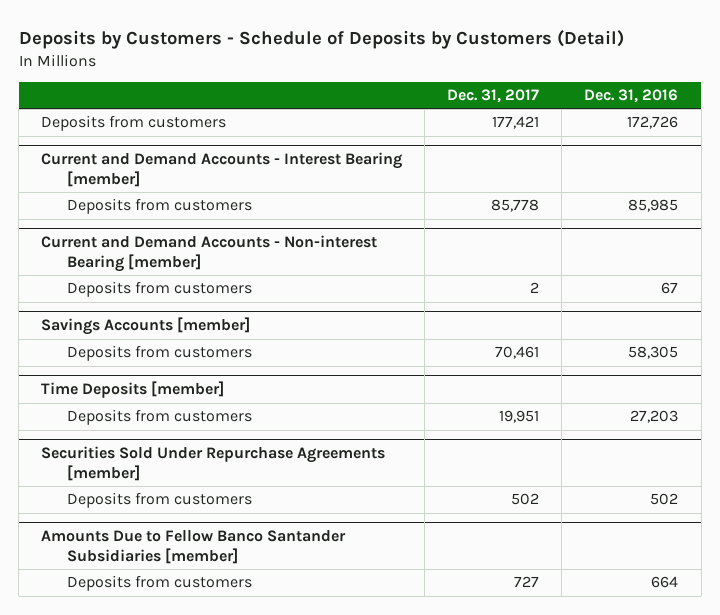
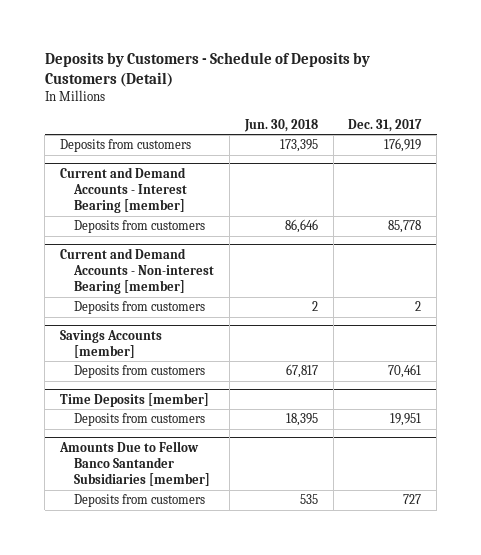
- | Dec. 31, 2017 | Dec. 31, 2016
+ | Jun. 30, 2018 | Dec. 31, 2017
- Deposits from customers | 177,421 | 172,726
+ Deposits from customers | 173,395 | 176,919
- Securities Sold Under Repurchase Agreements [member]
- Deposits from customers | 502 | 502

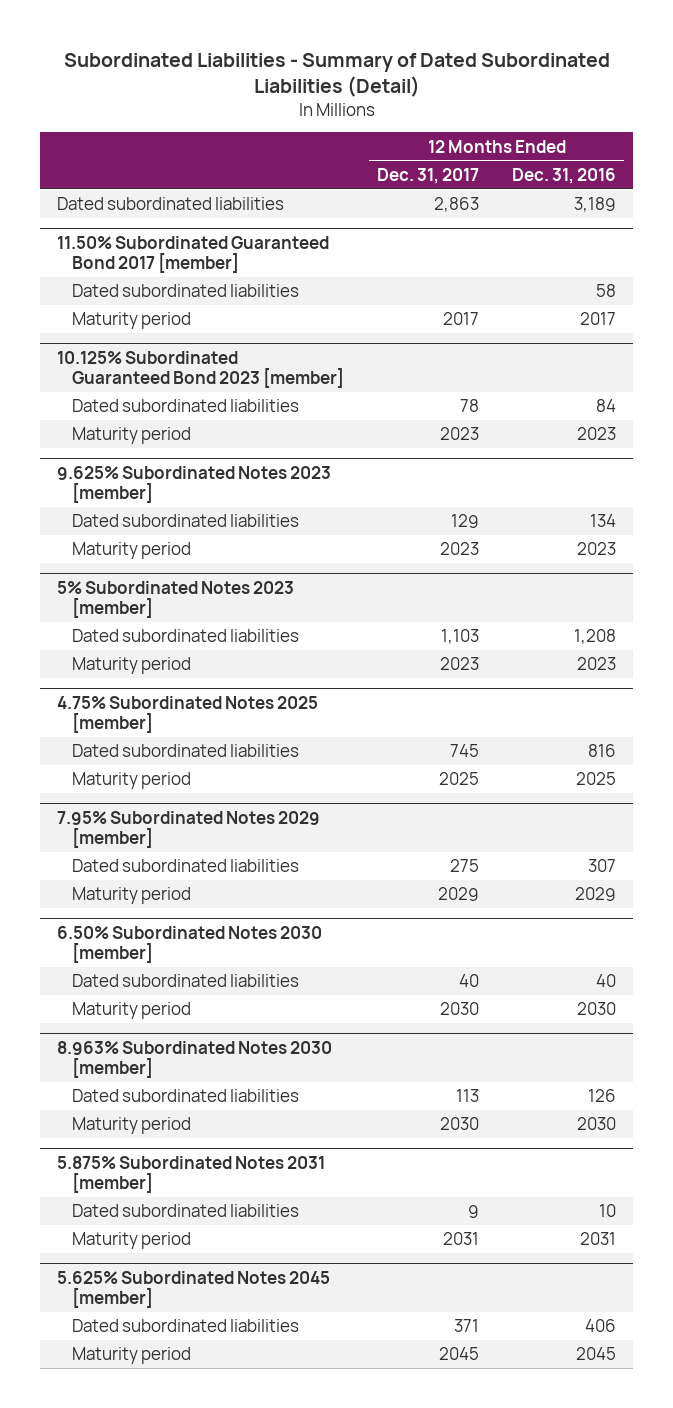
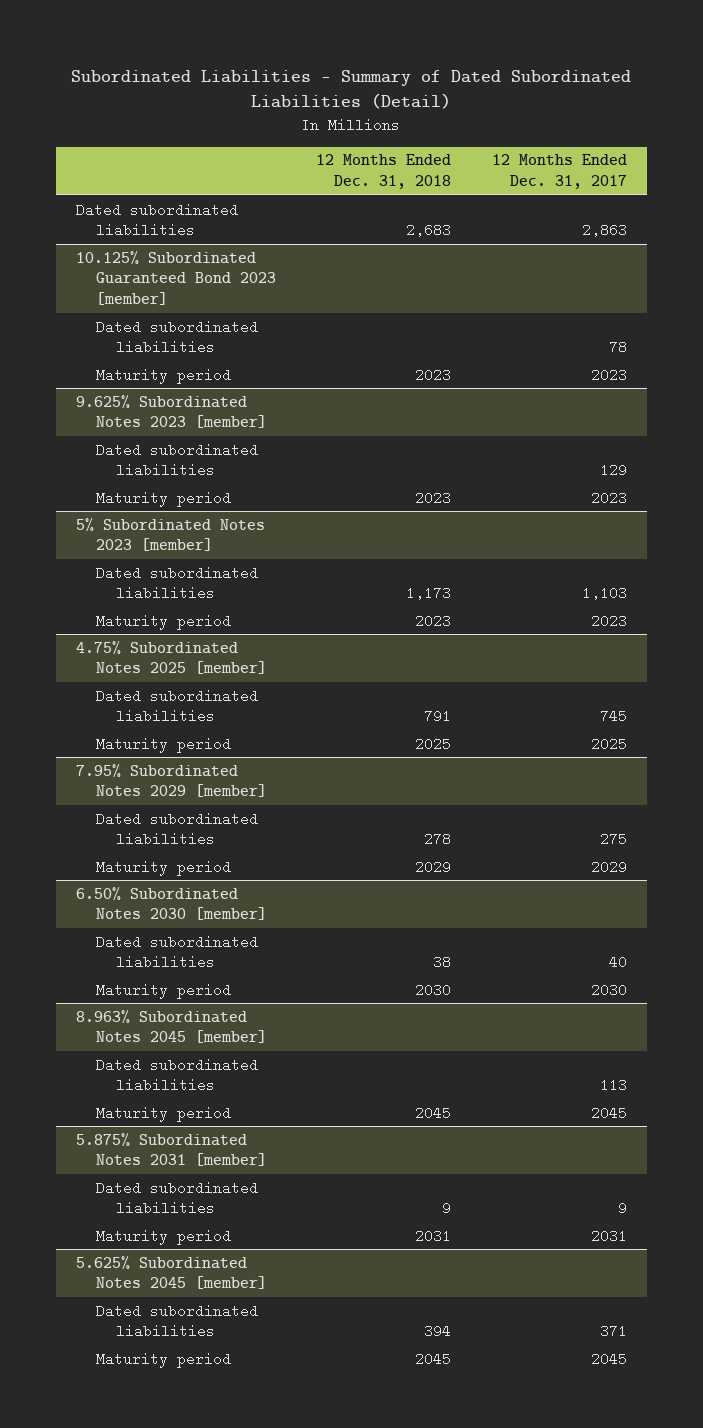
- | 12 Months Ended Dec. 31, 2017 | 12 Months Ended Dec. 31, 2016
+ | 12 Months Ended Dec. 31, 2018 | 12 Months Ended Dec. 31, 2017
- 11.50% Subordinated Guaranteed Bond 2017 [member]
- Dated subordinated liabilities | | 58
- Maturity period | 2017 | 2017
- 8.963% Subordinated Notes 2030 [member]
+ 8.963% Subordinated Notes 2045 [member]
- Maturity period | 2030 | 2030
+ Maturity period | 2045 | 2045

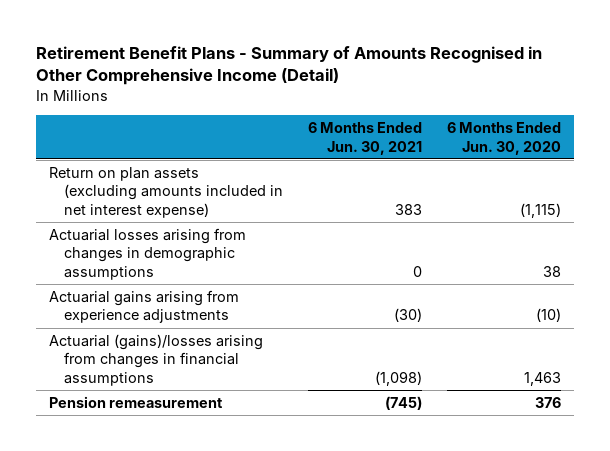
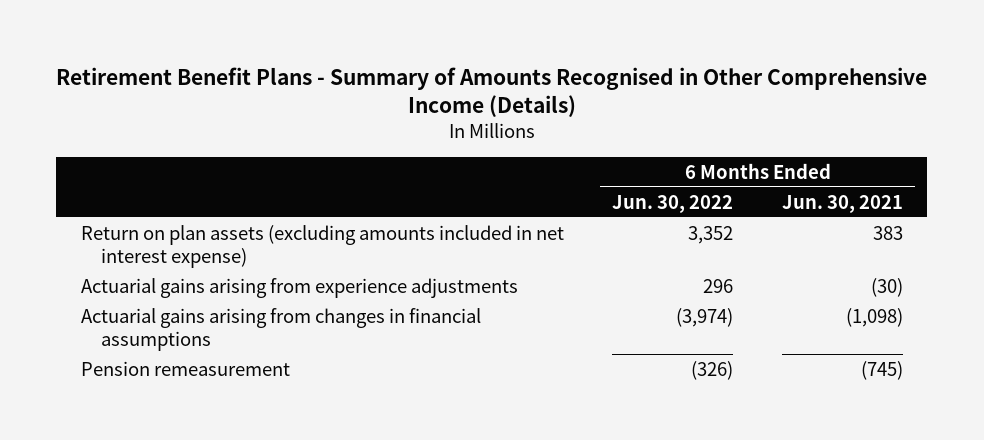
- Retirement Benefit Plans - Summary of Amounts Recognised in Other Comprehensive Income (Detail)
+ Retirement Benefit Plans - Summary of Amounts Recognised in Other Comprehensive Income (Details)
- | 6 Months Ended Jun. 30, 2021 | 6 Months Ended Jun. 30, 2020
+ | 6 Months Ended Jun. 30, 2022 | 6 Months Ended Jun. 30, 2021
- Actuarial losses arising from changes in demographic assumptions | 0 | 38
- Actuarial (gains)/losses arising from changes in financial assumptions | (1,098) | 1,463
+ Actuarial gains arising from changes in financial assumptions | (3,974) | (1,098)

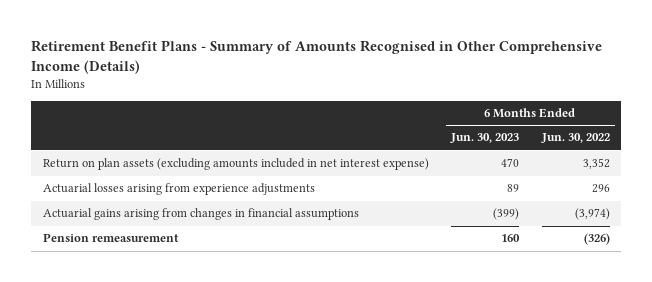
- | 6 Months Ended Jun. 30, 2022 | 6 Months Ended Jun. 30, 2021
+ | 6 Months Ended Jun. 30, 2023 | 6 Months Ended Jun. 30, 2022
- Actuarial gains arising from experience adjustments | 296 | (30)
+ Actuarial losses arising from experience adjustments | 89 | 296

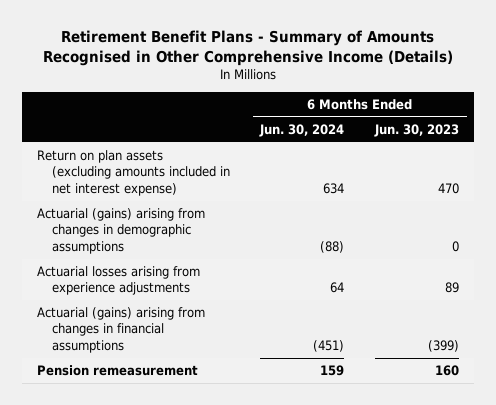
- | 6 Months Ended Jun. 30, 2023 | 6 Months Ended Jun. 30, 2022
+ | 6 Months Ended Jun. 30, 2024 | 6 Months Ended Jun. 30, 2023
+ Actuarial (gains) arising from changes in demographic assumptions | (88) | 0
- Actuarial gains arising from changes in financial assumptions | (399) | (3,974)
+ Actuarial (gains) arising from changes in financial assumptions | (451) | (399)

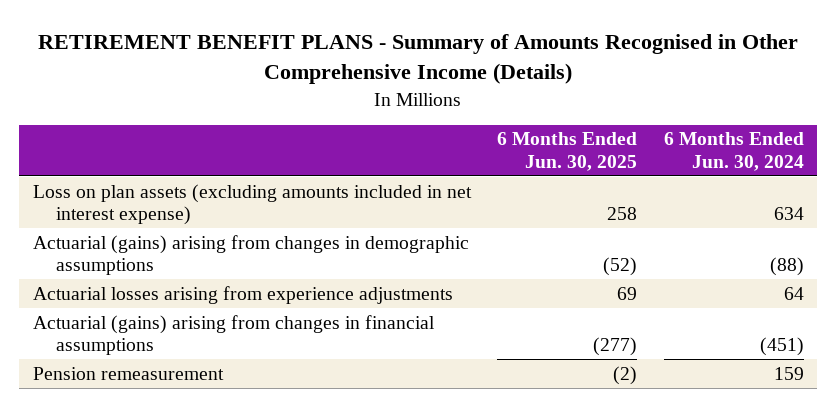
- Retirement Benefit Plans - Summary of Amounts Recognised in Other Comprehensive Income (Details)
+ RETIREMENT BENEFIT PLANS - Summary of Amounts Recognised in Other Comprehensive Income (Details)
- | 6 Months Ended Jun. 30, 2024 | 6 Months Ended Jun. 30, 2023
+ | 6 Months Ended Jun. 30, 2025 | 6 Months Ended Jun. 30, 2024
- Return on plan assets (excluding amounts included in net interest expense) | 634 | 470
+ Loss on plan assets (excluding amounts included in net interest expense) | 258 | 634

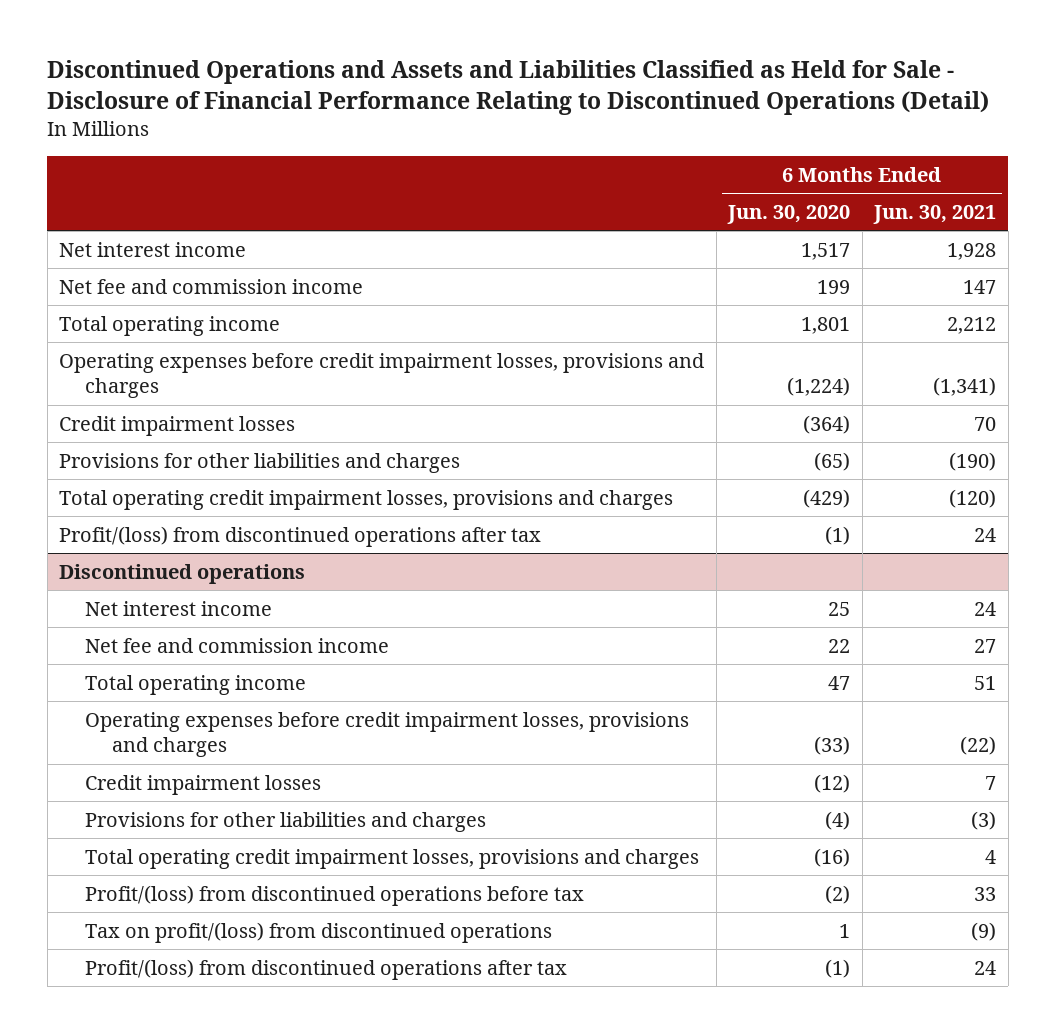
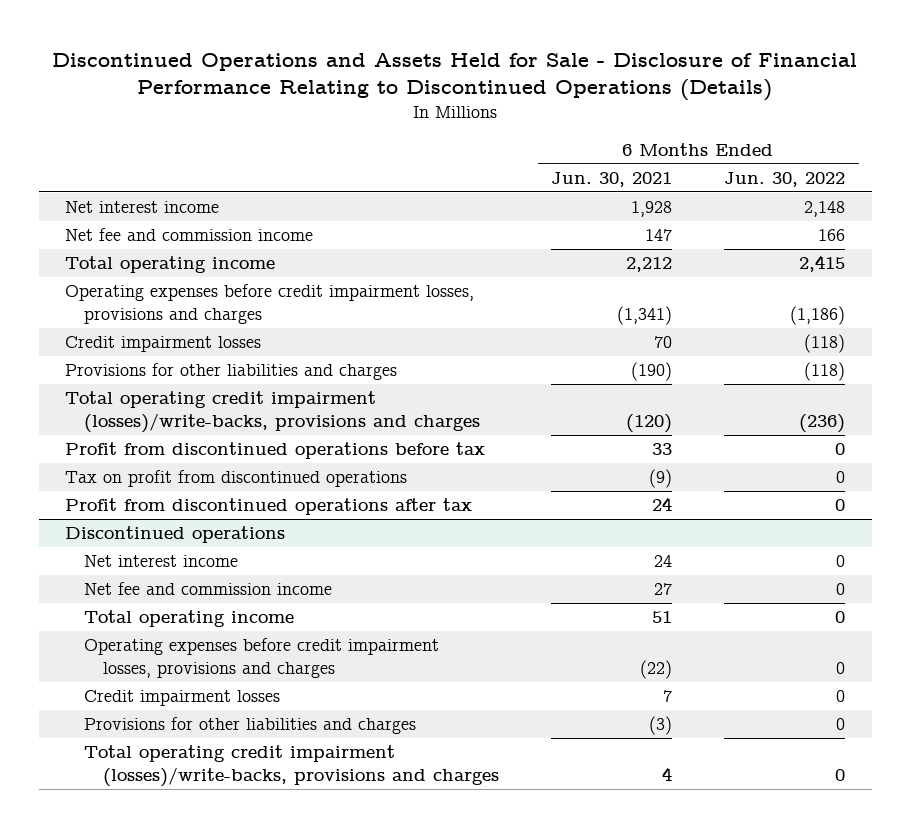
- Discontinued Operations and Assets and Liabilities Classified as Held for Sale - Disclosure of Financial Performance Relating to Discontinued Operations (Detail)
+ Discontinued Operations and Assets Held for Sale - Disclosure of Financial Performance Relating to Discontinued Operations (Details)
- | 6 Months Ended Jun. 30, 2020 | 6 Months Ended Jun. 30, 2021
+ | 6 Months Ended Jun. 30, 2021 | 6 Months Ended Jun. 30, 2022
- Total operating credit impairment losses, provisions and charges | (429) | (120)
- Profit/(loss) from discontinued operations after tax | (1) | 24
+ Total operating credit impairment (losses)/write-backs, provisions and charges | (120) | (236)
+ Profit from discontinued operations before tax | 33 | 0
+ Tax on profit from discontinued operations | (9) | 0
+ Profit from discontinued operations after tax | 24 | 0
@ Discontinued operations
- Total operating credit impairment losses, provisions and charges | (16) | 4
- Profit/(loss) from discontinued operations before tax | (2) | 33
- Tax on profit/(loss) from discontinued operations | 1 | (9)
- Profit/(loss) from discontinued operations after tax | (1) | 24
+ Total operating credit impairment (losses)/write-backs, provisions and charges | 4 | 0

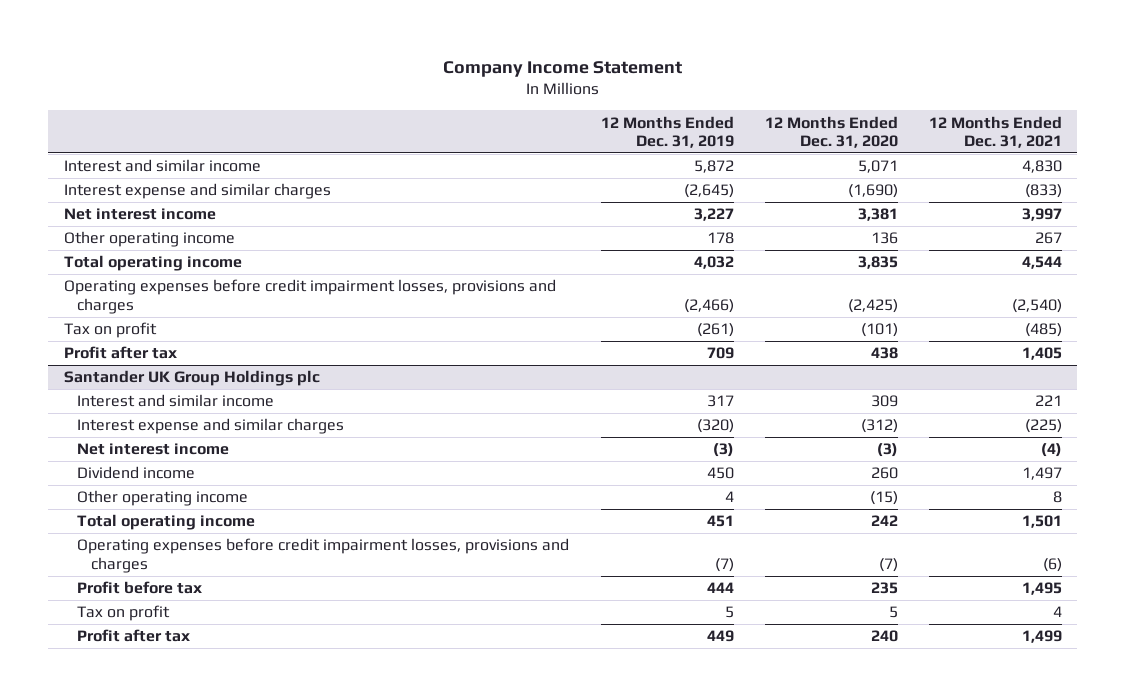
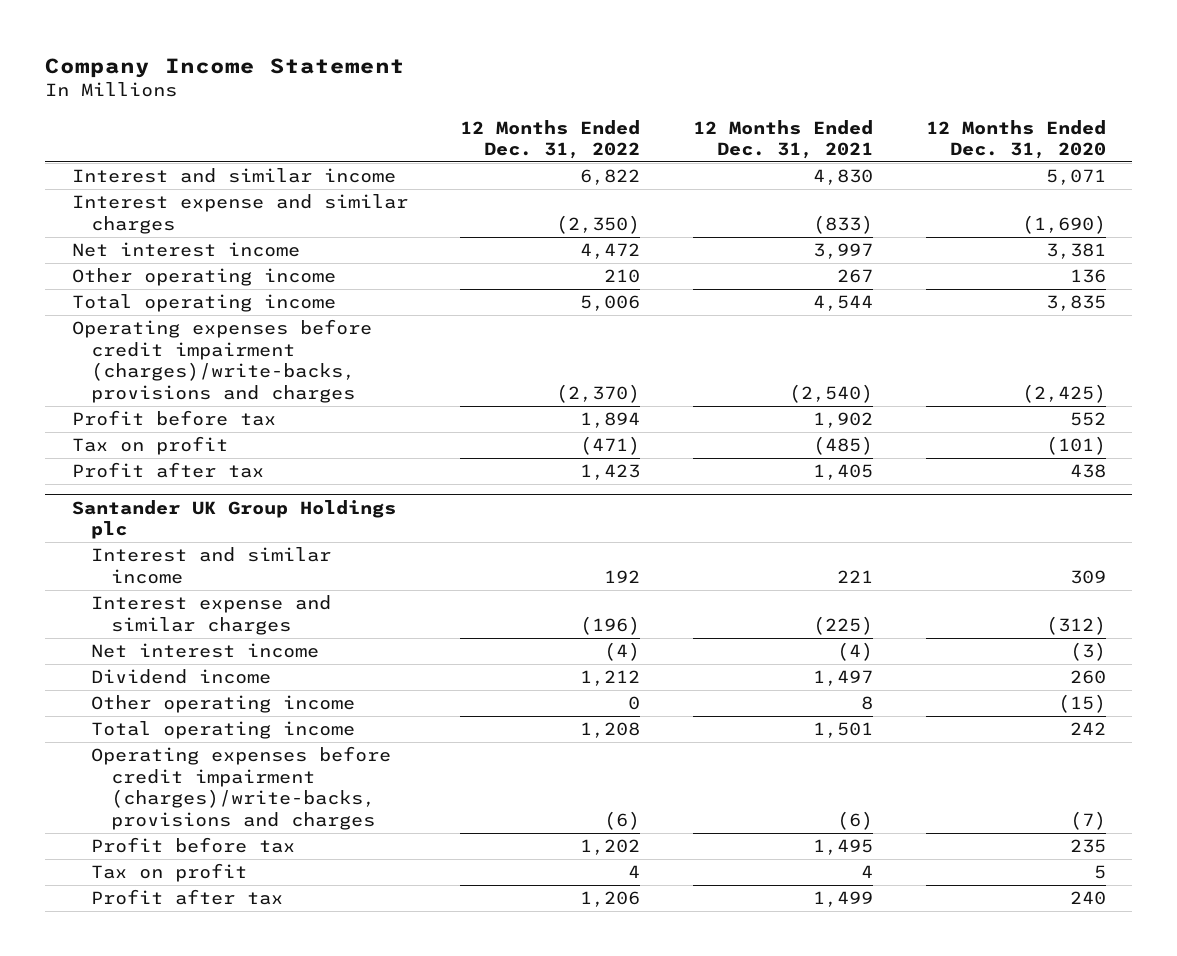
- | 12 Months Ended Dec. 31, 2019 | 12 Months Ended Dec. 31, 2020 | 12 Months Ended Dec. 31, 2021
+ | 12 Months Ended Dec. 31, 2022 | 12 Months Ended Dec. 31, 2021 | 12 Months Ended Dec. 31, 2020
- Operating expenses before credit impairment losses, provisions and charges | (2,466) | (2,425) | (2,540)
+ Operating expenses before credit impairment (charges)/write-backs, provisions and charges | (2,370) | (2,540) | (2,425)
+ Profit before tax | 1,894 | 1,902 | 552
@ Santander UK Group Holdings plc
- Operating expenses before credit impairment losses, provisions and charges | (7) | (7) | (6)
+ Operating expenses before credit impairment (charges)/write-backs, provisions and charges | (6) | (6) | (7)

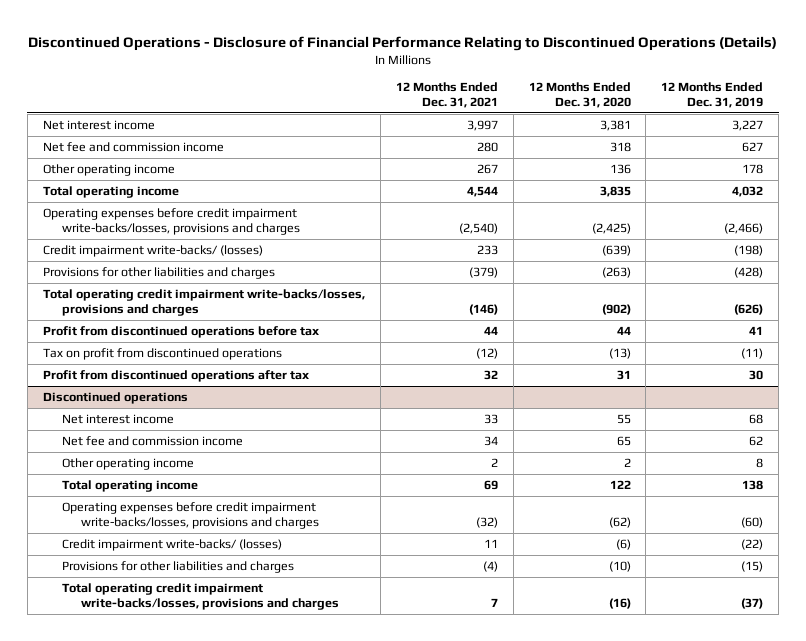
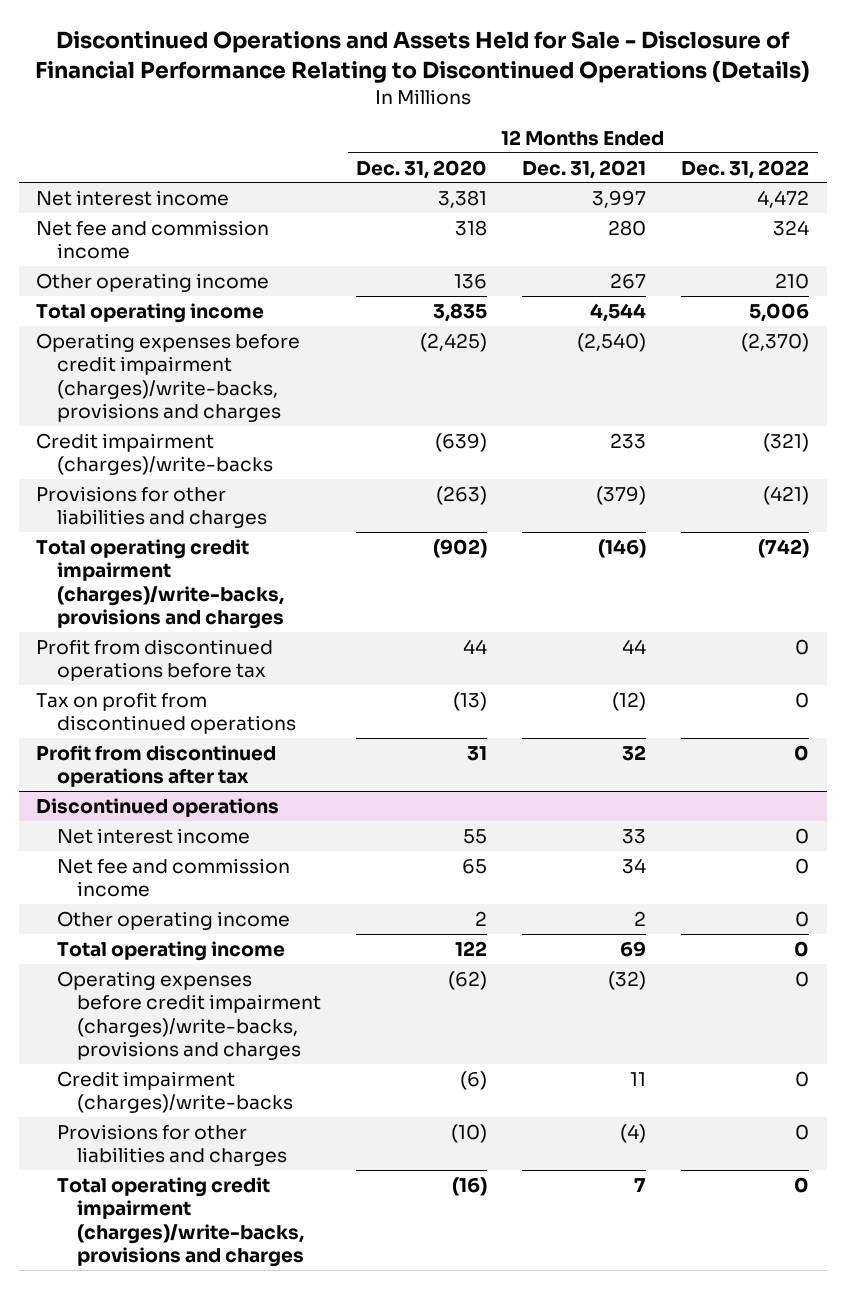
- Discontinued Operations - Disclosure of Financial Performance Relating to Discontinued Operations (Details)
+ Discontinued Operations and Assets Held for Sale - Disclosure of Financial Performance Relating to Discontinued Operations (Details)
- | 12 Months Ended Dec. 31, 2021 | 12 Months Ended Dec. 31, 2020 | 12 Months Ended Dec. 31, 2019
+ | 12 Months Ended Dec. 31, 2020 | 12 Months Ended Dec. 31, 2021 | 12 Months Ended Dec. 31, 2022
- Operating expenses before credit impairment write-backs/losses, provisions and charges | (2,540) | (2,425) | (2,466)
- Credit impairment write-backs/ (losses) | 233 | (639) | (198)
+ Operating expenses before credit impairment (charges)/write-backs, provisions and charges | (2,425) | (2,540) | (2,370)
+ Credit impairment (charges)/write-backs | (639) | 233 | (321)
- Total operating credit impairment write-backs/losses, provisions and charges | (146) | (902) | (626)
+ Total operating credit impairment (charges)/write-backs, provisions and charges | (902) | (146) | (742)
@ Discontinued operations
- Operating expenses before credit impairment write-backs/losses, provisions and charges | (32) | (62) | (60)
- Credit impairment write-backs/ (losses) | 11 | (6) | (22)
+ Operating expenses before credit impairment (charges)/write-backs, provisions and charges | (62) | (32) | 0
+ Credit impairment (charges)/write-backs | (6) | 11 | 0
- Total operating credit impairment write-backs/losses, provisions and charges | 7 | (16) | (37)
+ Total operating credit impairment (charges)/write-backs, provisions and charges | (16) | 7 | 0

